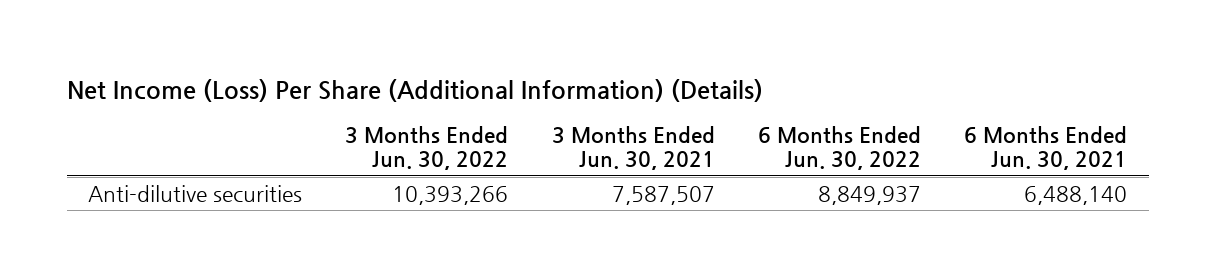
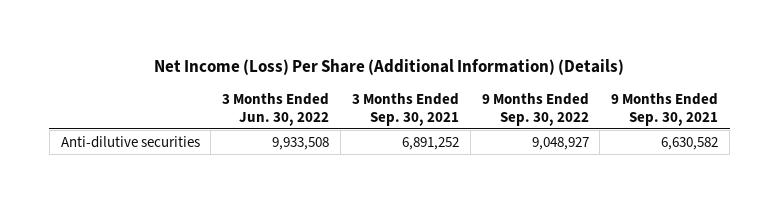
- | 3 Months Ended Jun. 30, 2022 | 3 Months Ended Jun. 30, 2021 | 6 Months Ended Jun. 30, 2022 | 6 Months Ended Jun. 30, 2021
+ | 3 Months Ended Jun. 30, 2022 | 3 Months Ended Sep. 30, 2021 | 9 Months Ended Sep. 30, 2022 | 9 Months Ended Sep. 30, 2021
- Anti-dilutive securities | 10,393,266 | 7,587,507 | 8,849,937 | 6,488,140
+ Anti-dilutive securities | 9,933,508 | 6,891,252 | 9,048,927 | 6,630,582

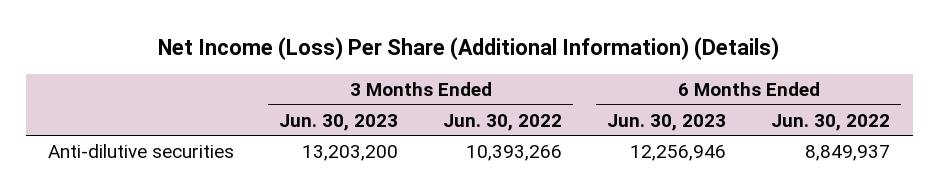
- | 3 Months Ended Jun. 30, 2022 | 3 Months Ended Sep. 30, 2021 | 9 Months Ended Sep. 30, 2022 | 9 Months Ended Sep. 30, 2021
+ | 3 Months Ended Jun. 30, 2023 | 3 Months Ended Jun. 30, 2022 | 6 Months Ended Jun. 30, 2023 | 6 Months Ended Jun. 30, 2022
- Anti-dilutive securities | 9,933,508 | 6,891,252 | 9,048,927 | 6,630,582
+ Anti-dilutive securities | 13,203,200 | 10,393,266 | 12,256,946 | 8,849,937

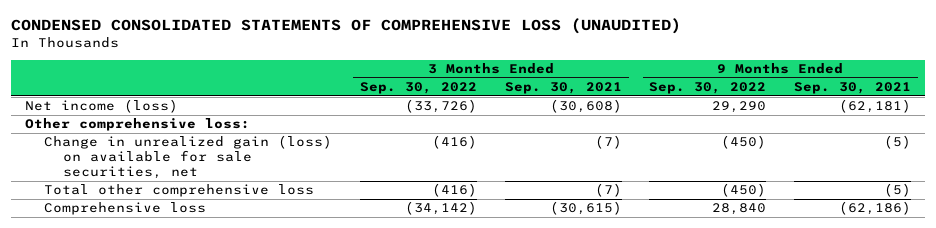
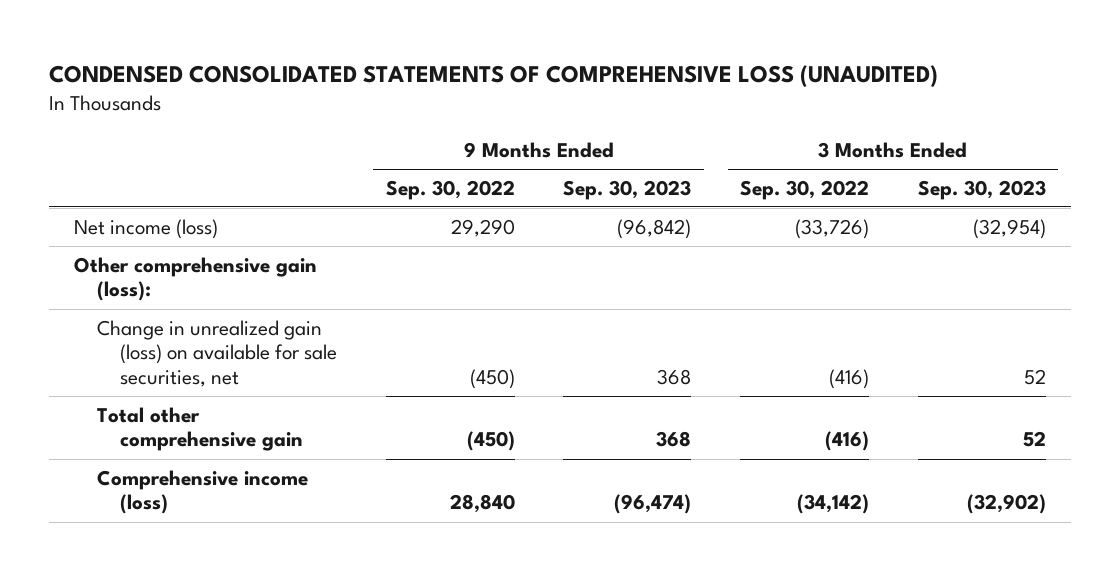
- | 3 Months Ended Sep. 30, 2022 | 3 Months Ended Sep. 30, 2021 | 9 Months Ended Sep. 30, 2022 | 9 Months Ended Sep. 30, 2021
+ | 9 Months Ended Sep. 30, 2022 | 9 Months Ended Sep. 30, 2023 | 3 Months Ended Sep. 30, 2022 | 3 Months Ended Sep. 30, 2023
- Other comprehensive loss:
+ Other comprehensive gain (loss):
- Total other comprehensive loss | (416) | (7) | (450) | (5)
- Comprehensive loss | (34,142) | (30,615) | 28,840 | (62,186)
+ Total other comprehensive gain | (450) | 368 | (416) | 52
+ Comprehensive income (loss) | 28,840 | (96,474) | (34,142) | (32,902)

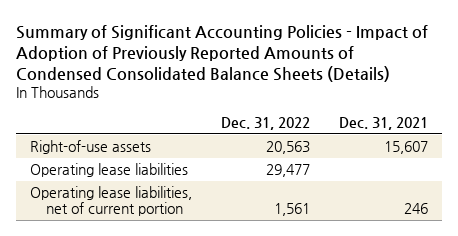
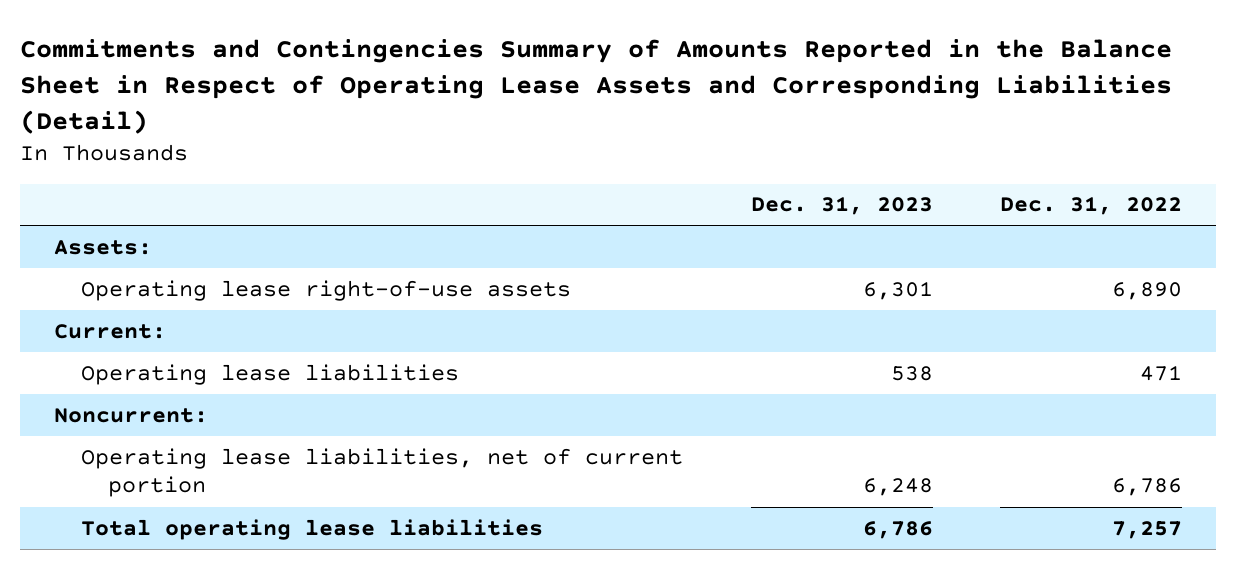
- Summary of Significant Accounting Policies - Impact of Adoption of Previously Reported Amounts of Condensed Consolidated Balance Sheets (Details)
+ Commitments and Contingencies Summary of Amounts Reported in the Balance Sheet in Respect of Operating Lease Assets and Corresponding Liabilities (Detail)
- | Dec. 31, 2022 | Dec. 31, 2021
+ | Dec. 31, 2023 | Dec. 31, 2022
- Right-of-use assets | 20,563 | 15,607
- Operating lease liabilities | 29,477 |
- Operating lease liabilities, net of current portion | 1,561 | 246
+ Assets:
+ Operating lease right-of-use assets | 6,301 | 6,890
+ Current:
+ Operating lease liabilities | 538 | 471
+ Noncurrent:
+ Operating lease liabilities, net of current portion | 6,248 | 6,786
+ Total operating lease liabilities | 6,786 | 7,257

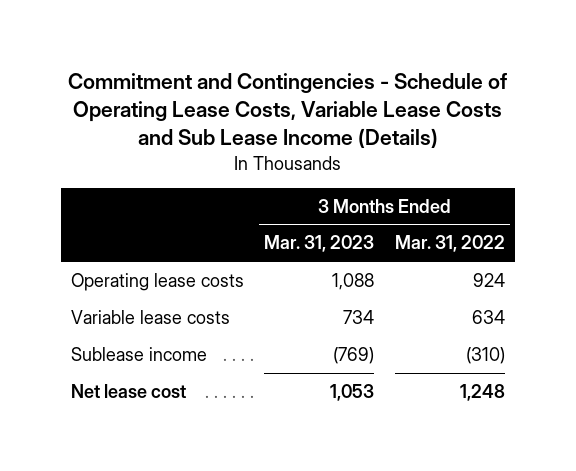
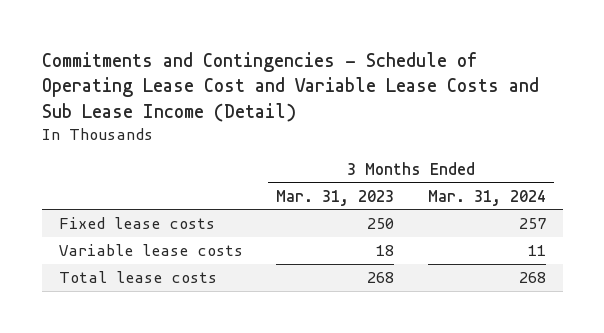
- Commitment and Contingencies - Schedule of Operating Lease Costs, Variable Lease Costs and Sub Lease Income (Details)
+ Commitments and Contingencies - Schedule of Operating Lease Cost and Variable Lease Costs and Sub Lease Income (Detail)
- | 3 Months Ended Mar. 31, 2023 | 3 Months Ended Mar. 31, 2022
+ | 3 Months Ended Mar. 31, 2023 | 3 Months Ended Mar. 31, 2024
- Operating lease costs | 1,088 | 924
- Variable lease costs | 734 | 634
- Sublease income | (769) | (310)
- Net lease cost | 1,053 | 1,248
+ Fixed lease costs | 250 | 257
+ Variable lease costs | 18 | 11
+ Total lease costs | 268 | 268

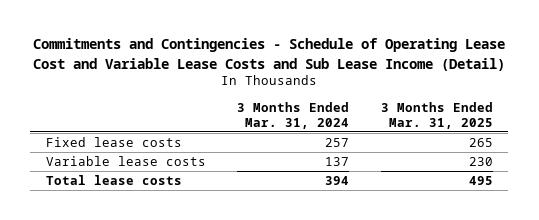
- | 3 Months Ended Mar. 31, 2023 | 3 Months Ended Mar. 31, 2024
+ | 3 Months Ended Mar. 31, 2024 | 3 Months Ended Mar. 31, 2025
- Variable lease costs | 18 | 11
- Total lease costs | 268 | 268
+ Variable lease costs | 137 | 230
+ Total lease costs | 394 | 495

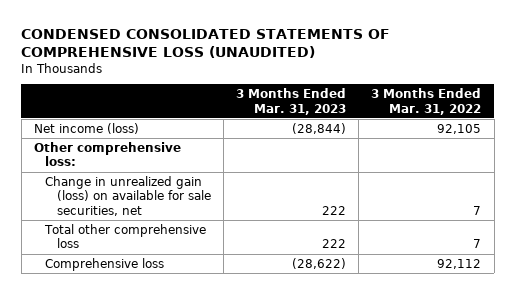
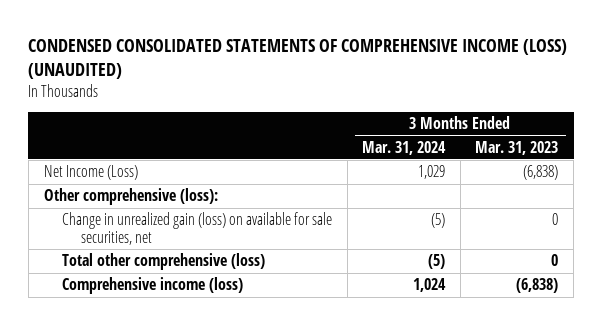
- CONDENSED CONSOLIDATED STATEMENTS OF COMPREHENSIVE LOSS (UNAUDITED)
+ CONDENSED CONSOLIDATED STATEMENTS OF COMPREHENSIVE INCOME (LOSS) (UNAUDITED)
- | 3 Months Ended Mar. 31, 2023 | 3 Months Ended Mar. 31, 2022
+ | 3 Months Ended Mar. 31, 2024 | 3 Months Ended Mar. 31, 2023
- Net income (loss) | (28,844) | 92,105
- Other comprehensive loss:
- Change in unrealized gain (loss) on available for sale securities, net | 222 | 7
- Total other comprehensive loss | 222 | 7
- Comprehensive loss | (28,622) | 92,112
+ Net Income (Loss) | 1,029 | (6,838)
+ Other comprehensive (loss):
+ Change in unrealized gain (loss) on available for sale securities, net | (5) | 0
+ Total other comprehensive (loss) | (5) | 0
+ Comprehensive income (loss) | 1,024 | (6,838)

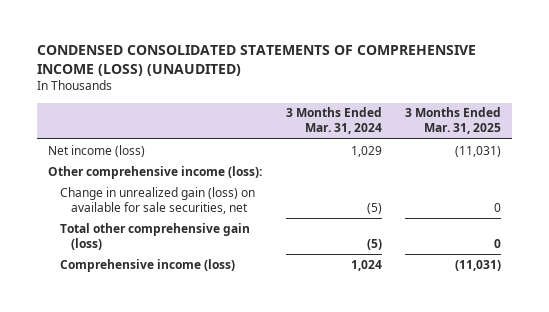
- | 3 Months Ended Mar. 31, 2024 | 3 Months Ended Mar. 31, 2023
+ | 3 Months Ended Mar. 31, 2024 | 3 Months Ended Mar. 31, 2025
- Net Income (Loss) | 1,029 | (6,838)
- Other comprehensive (loss):
+ Net income (loss) | 1,029 | (11,031)
+ Other comprehensive income (loss):
- Total other comprehensive (loss) | (5) | 0
+ Total other comprehensive gain (loss) | (5) | 0

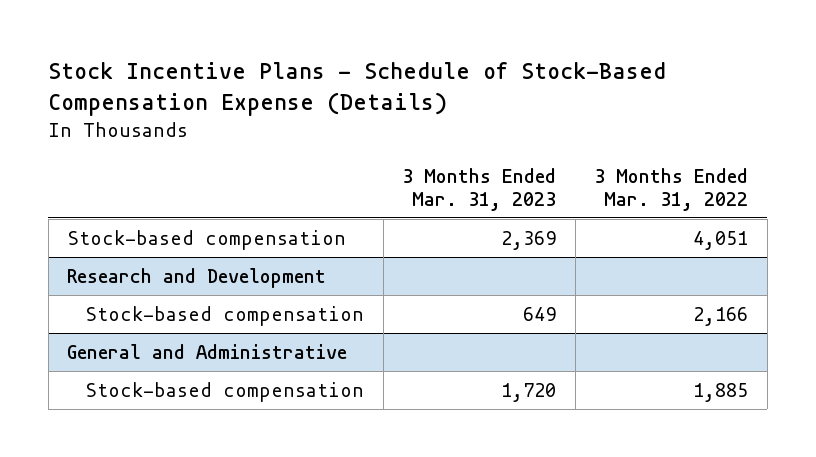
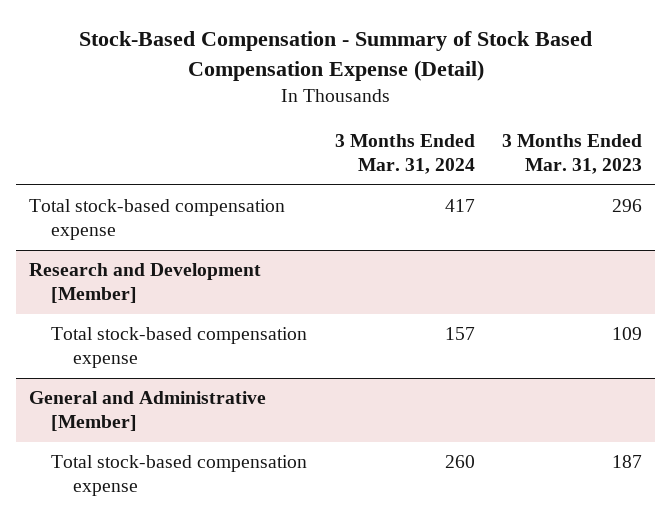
- Stock Incentive Plans - Schedule of Stock-Based Compensation Expense (Details)
+ Stock-Based Compensation - Summary of Stock Based Compensation Expense (Detail)
- | 3 Months Ended Mar. 31, 2023 | 3 Months Ended Mar. 31, 2022
+ | 3 Months Ended Mar. 31, 2024 | 3 Months Ended Mar. 31, 2023
- Stock-based compensation | 2,369 | 4,051
- Research and Development
- Stock-based compensation | 649 | 2,166
- General and Administrative
- Stock-based compensation | 1,720 | 1,885
+ Total stock-based compensation expense | 417 | 296
+ Research and Development [Member]
+ Total stock-based compensation expense | 157 | 109
+ General and Administrative [Member]
+ Total stock-based compensation expense | 260 | 187

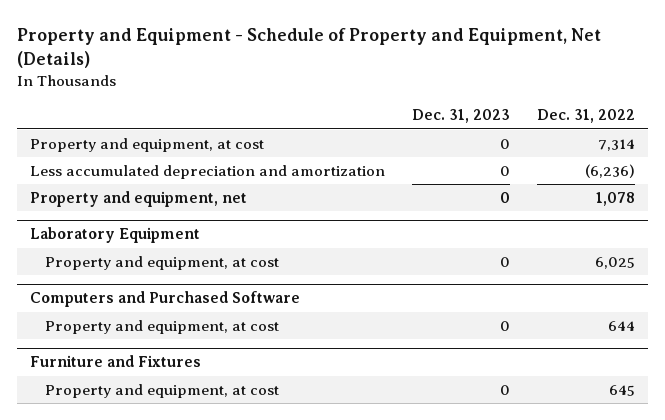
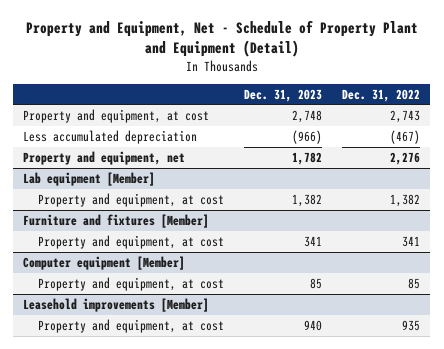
- Property and Equipment - Schedule of Property and Equipment, Net (Details)
+ Property and Equipment, Net - Schedule of Property Plant and Equipment (Detail)
- Property and equipment, at cost | 0 | 7,314
- Less accumulated depreciation and amortization | 0 | (6,236)
- Property and equipment, net | 0 | 1,078
- Laboratory Equipment
- Property and equipment, at cost | 0 | 6,025
- Computers and Purchased Software
- Property and equipment, at cost | 0 | 644
- Furniture and Fixtures
- Property and equipment, at cost | 0 | 645
+ Property and equipment, at cost | 2,748 | 2,743
+ Less accumulated depreciation | (966) | (467)
+ Property and equipment, net | 1,782 | 2,276
+ Lab equipment [Member]
+ Property and equipment, at cost | 1,382 | 1,382
+ Furniture and fixtures [Member]
+ Property and equipment, at cost | 341 | 341
+ Computer equipment [Member]
+ Property and equipment, at cost | 85 | 85
+ Leasehold improvements [Member]
+ Property and equipment, at cost | 940 | 935

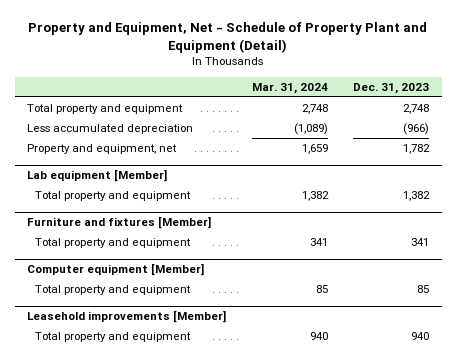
- | Dec. 31, 2023 | Dec. 31, 2022
+ | Mar. 31, 2024 | Dec. 31, 2023
- Property and equipment, at cost | 2,748 | 2,743
+ Total property and equipment | 2,748 | 2,748
@ Lab equipment [Member]
- Property and equipment, at cost | 1,382 | 1,382
+ Total property and equipment | 1,382 | 1,382
@ Furniture and fixtures [Member]
- Property and equipment, at cost | 341 | 341
+ Total property and equipment | 341 | 341
@ Computer equipment [Member]
- Property and equipment, at cost | 85 | 85
+ Total property and equipment | 85 | 85
@ Leasehold improvements [Member]
- Property and equipment, at cost | 940 | 935
+ Total property and equipment | 940 | 940

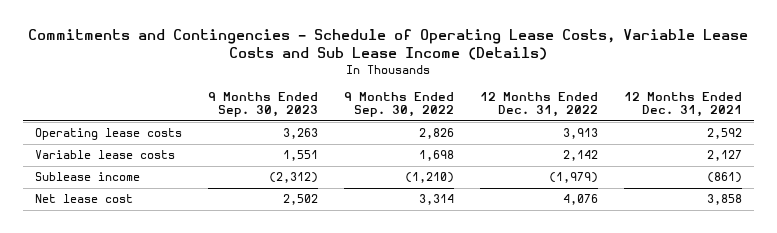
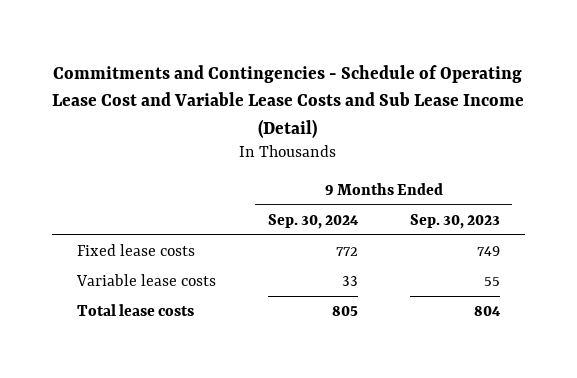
- Commitments and Contingencies - Schedule of Operating Lease Costs, Variable Lease Costs and Sub Lease Income (Details)
+ Commitments and Contingencies - Schedule of Operating Lease Cost and Variable Lease Costs and Sub Lease Income (Detail)
- | 9 Months Ended Sep. 30, 2023 | 9 Months Ended Sep. 30, 2022 | 12 Months Ended Dec. 31, 2022 | 12 Months Ended Dec. 31, 2021
+ | 9 Months Ended Sep. 30, 2024 | 9 Months Ended Sep. 30, 2023
- Operating lease costs | 3,263 | 2,826 | 3,913 | 2,592
- Variable lease costs | 1,551 | 1,698 | 2,142 | 2,127
- Sublease income | (2,312) | (1,210) | (1,979) | (861)
- Net lease cost | 2,502 | 3,314 | 4,076 | 3,858
+ Fixed lease costs | 772 | 749
+ Variable lease costs | 33 | 55
+ Total lease costs | 805 | 804

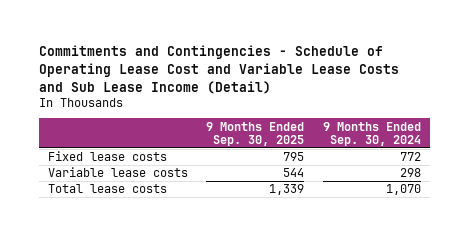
- | 9 Months Ended Sep. 30, 2024 | 9 Months Ended Sep. 30, 2023
+ | 9 Months Ended Sep. 30, 2025 | 9 Months Ended Sep. 30, 2024
- Variable lease costs | 33 | 55
- Total lease costs | 805 | 804
+ Variable lease costs | 544 | 298
+ Total lease costs | 1,339 | 1,070

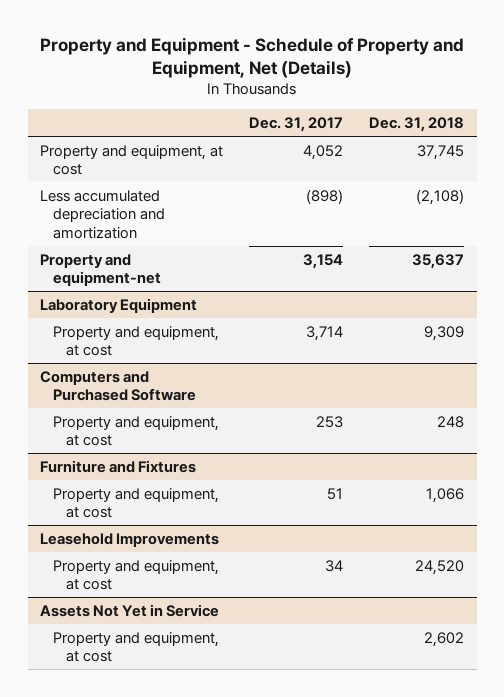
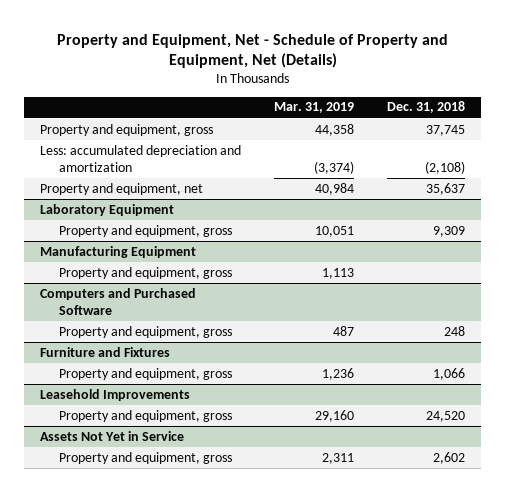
- Property and Equipment - Schedule of Property and Equipment, Net (Details)
+ Property and Equipment, Net - Schedule of Property and Equipment, Net (Details)
- | Dec. 31, 2017 | Dec. 31, 2018
+ | Mar. 31, 2019 | Dec. 31, 2018
- Property and equipment, at cost | 4,052 | 37,745
- Less accumulated depreciation and amortization | (898) | (2,108)
- Property and equipment-net | 3,154 | 35,637
+ Property and equipment, gross | 44,358 | 37,745
+ Less: accumulated depreciation and amortization | (3,374) | (2,108)
+ Property and equipment, net | 40,984 | 35,637
@ Laboratory Equipment
- Property and equipment, at cost | 3,714 | 9,309
+ Property and equipment, gross | 10,051 | 9,309
+ Manufacturing Equipment
+ Property and equipment, gross | 1,113 |
@ Computers and Purchased Software
- Property and equipment, at cost | 253 | 248
+ Property and equipment, gross | 487 | 248
@ Furniture and Fixtures
- Property and equipment, at cost | 51 | 1,066
+ Property and equipment, gross | 1,236 | 1,066
@ Leasehold Improvements
- Property and equipment, at cost | 34 | 24,520
+ Property and equipment, gross | 29,160 | 24,520
@ Assets Not Yet in Service
- Property and equipment, at cost | | 2,602
+ Property and equipment, gross | 2,311 | 2,602

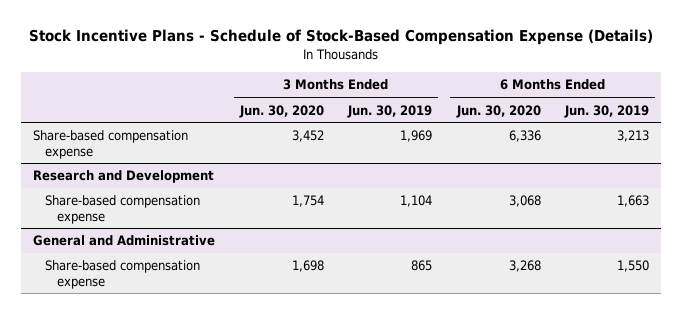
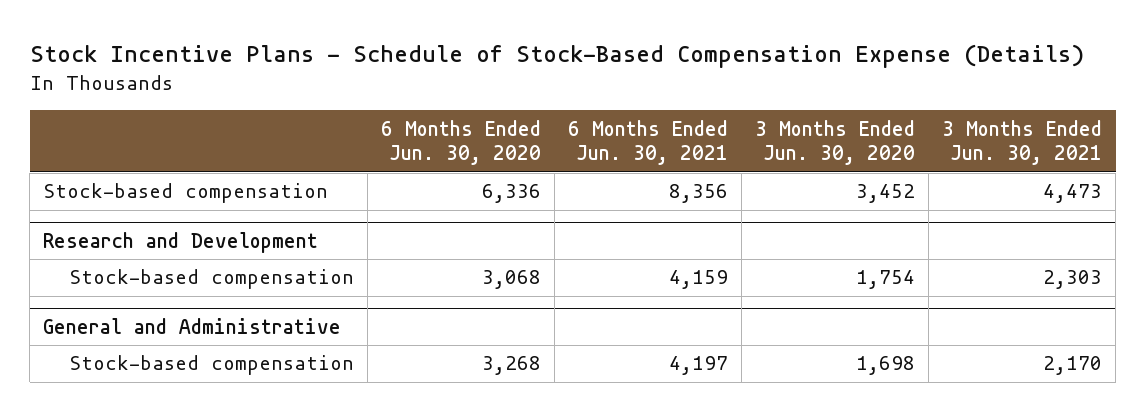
- | 3 Months Ended Jun. 30, 2020 | 3 Months Ended Jun. 30, 2019 | 6 Months Ended Jun. 30, 2020 | 6 Months Ended Jun. 30, 2019
+ | 6 Months Ended Jun. 30, 2020 | 6 Months Ended Jun. 30, 2021 | 3 Months Ended Jun. 30, 2020 | 3 Months Ended Jun. 30, 2021
- Share-based compensation expense | 3,452 | 1,969 | 6,336 | 3,213
+ Stock-based compensation | 6,336 | 8,356 | 3,452 | 4,473
@ Research and Development
- Share-based compensation expense | 1,754 | 1,104 | 3,068 | 1,663
+ Stock-based compensation | 3,068 | 4,159 | 1,754 | 2,303
@ General and Administrative
- Share-based compensation expense | 1,698 | 865 | 3,268 | 1,550
+ Stock-based compensation | 3,268 | 4,197 | 1,698 | 2,170

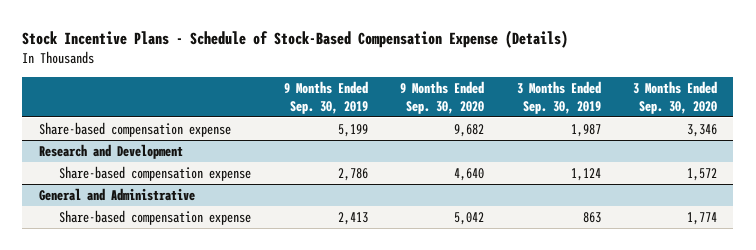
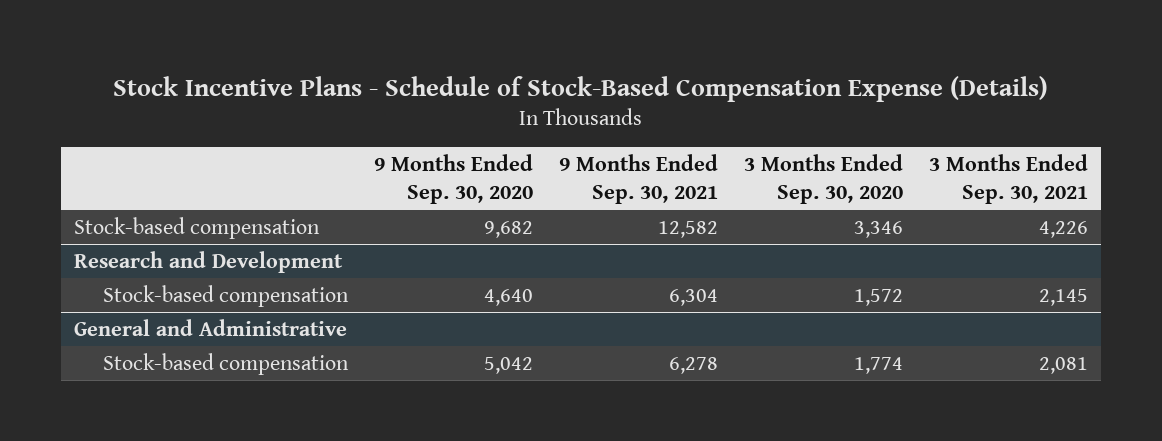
- | 9 Months Ended Sep. 30, 2019 | 9 Months Ended Sep. 30, 2020 | 3 Months Ended Sep. 30, 2019 | 3 Months Ended Sep. 30, 2020
+ | 9 Months Ended Sep. 30, 2020 | 9 Months Ended Sep. 30, 2021 | 3 Months Ended Sep. 30, 2020 | 3 Months Ended Sep. 30, 2021
- Share-based compensation expense | 5,199 | 9,682 | 1,987 | 3,346
+ Stock-based compensation | 9,682 | 12,582 | 3,346 | 4,226
@ Research and Development
- Share-based compensation expense | 2,786 | 4,640 | 1,124 | 1,572
+ Stock-based compensation | 4,640 | 6,304 | 1,572 | 2,145
@ General and Administrative
- Share-based compensation expense | 2,413 | 5,042 | 863 | 1,774
+ Stock-based compensation | 5,042 | 6,278 | 1,774 | 2,081

